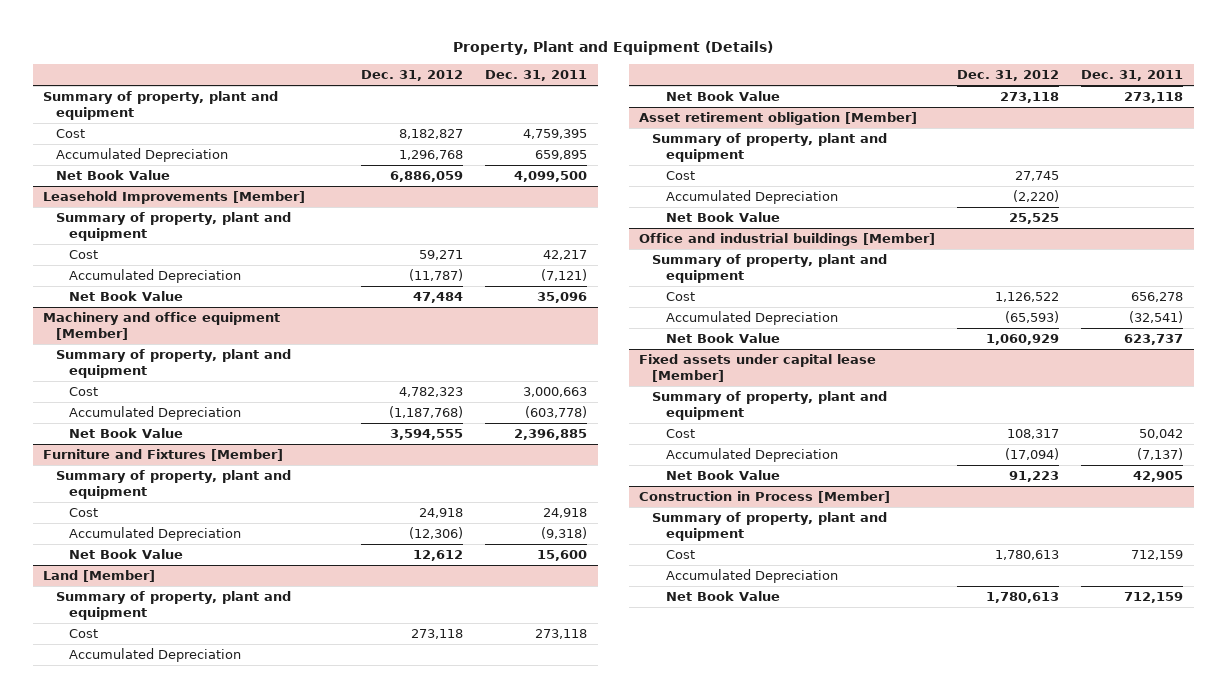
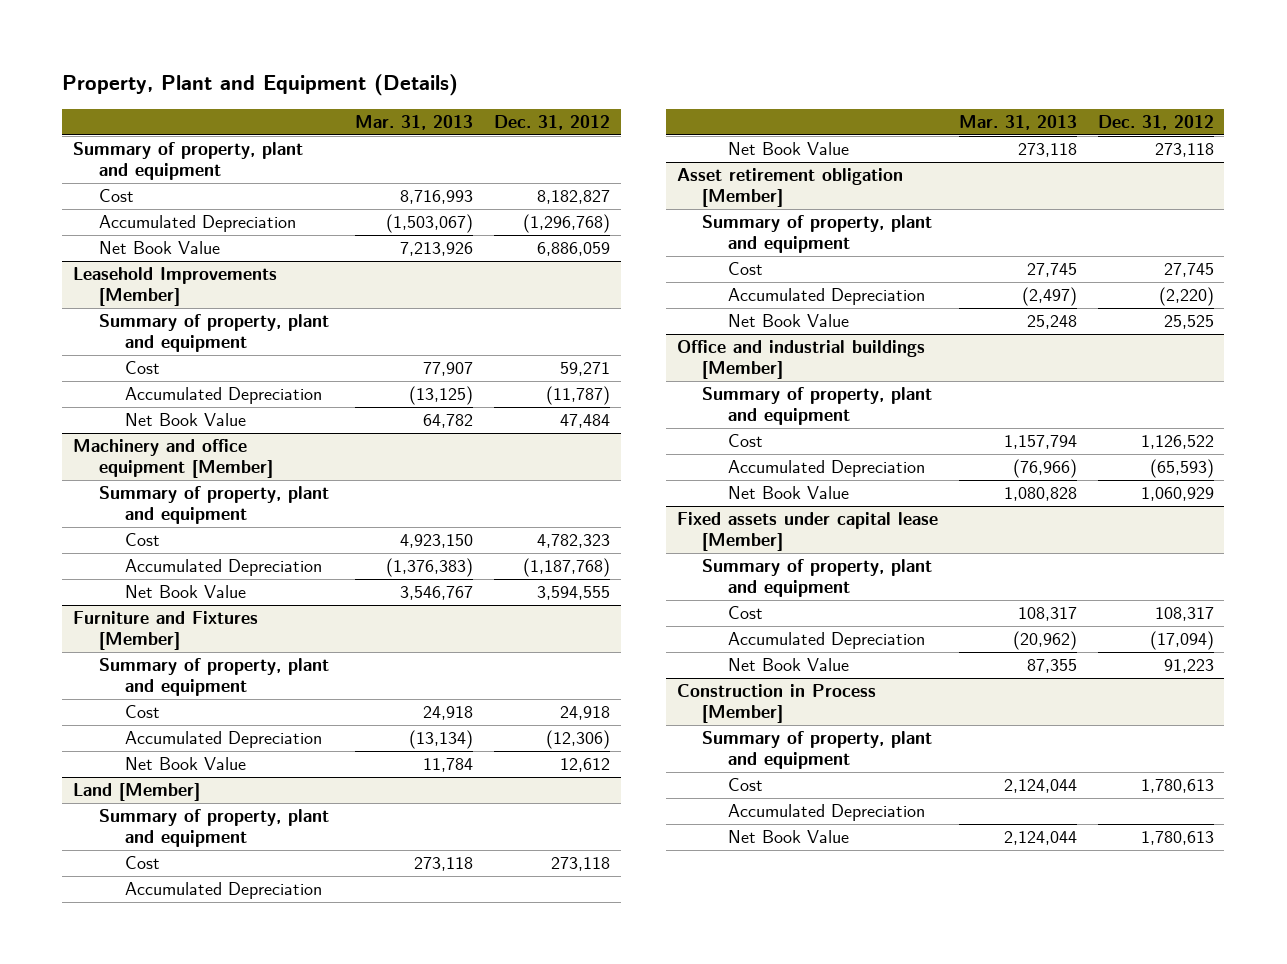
- | Dec. 31, 2012 | Dec. 31, 2011
+ | Mar. 31, 2013 | Dec. 31, 2012
- Accumulated Depreciation | 1,296,768 | 659,895
+ Accumulated Depreciation | (1,503,067) | (1,296,768)

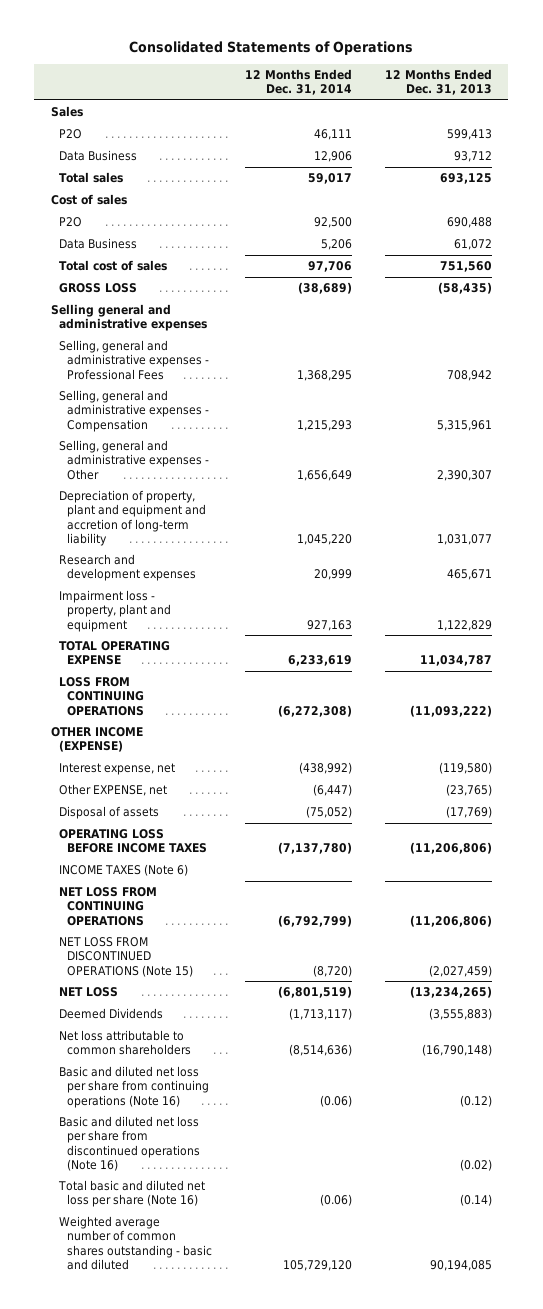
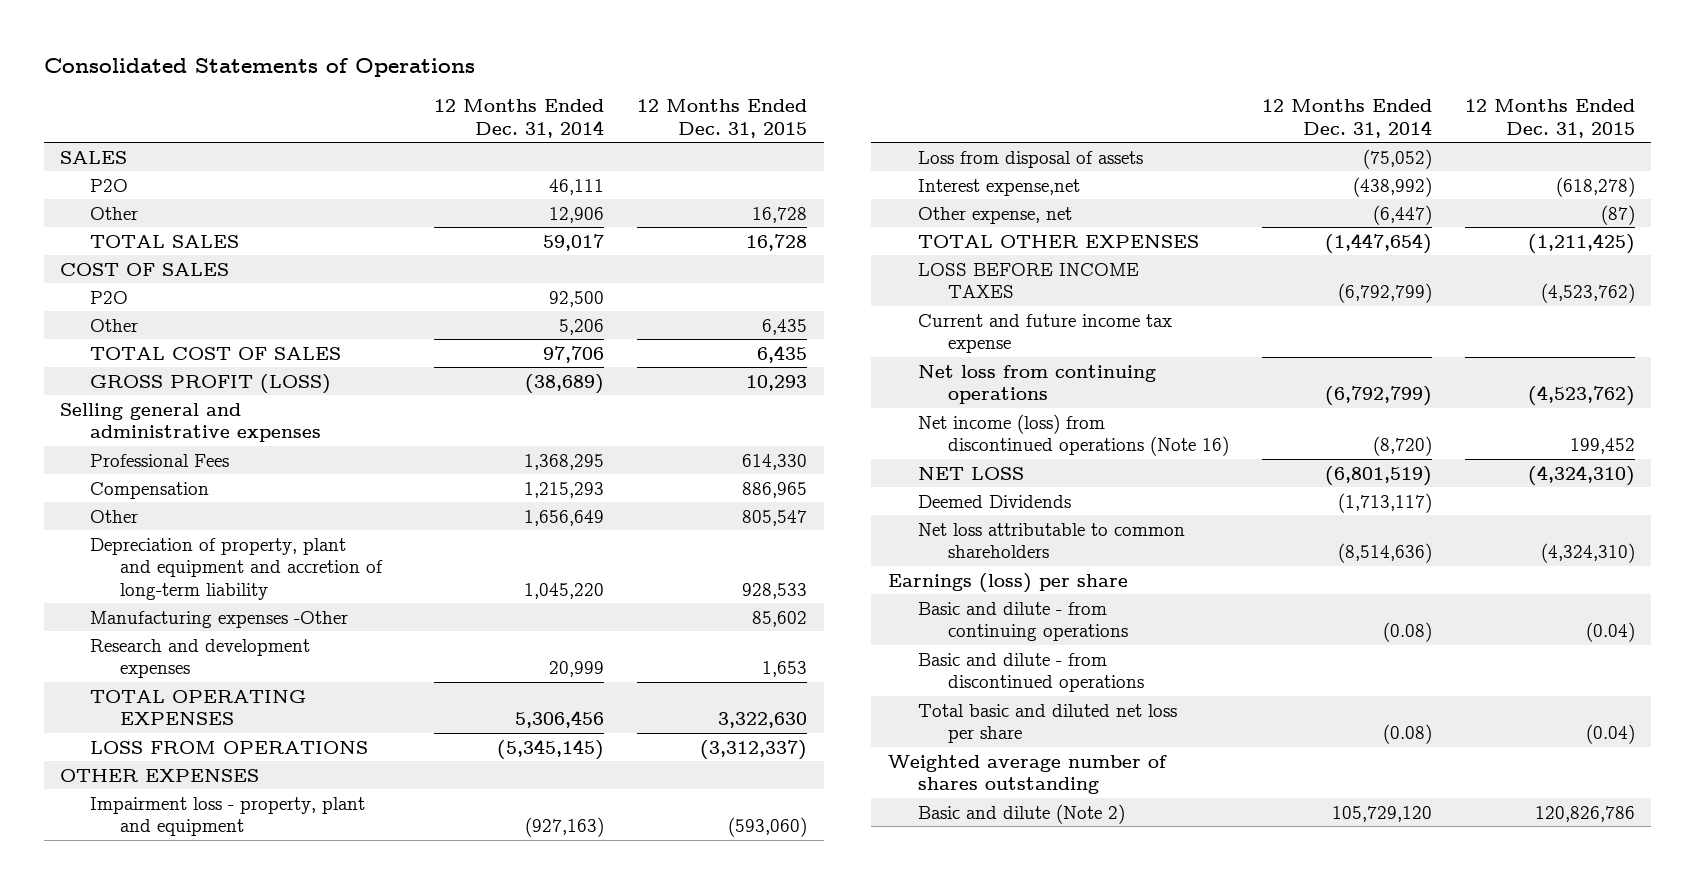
- | 12 Months Ended Dec. 31, 2014 | 12 Months Ended Dec. 31, 2013
+ | 12 Months Ended Dec. 31, 2014 | 12 Months Ended Dec. 31, 2015
- Sales
+ SALES
- Data Business | 12,906 | 93,712
- Total sales | 59,017 | 693,125
- Cost of sales
+ Other | 12,906 | 16,728
+ TOTAL SALES | 59,017 | 16,728
+ COST OF SALES
- Data Business | 5,206 | 61,072
- Total cost of sales | 97,706 | 751,560
- GROSS LOSS | (38,689) | (58,435)
+ Other | 5,206 | 6,435
+ TOTAL COST OF SALES | 97,706 | 6,435
+ GROSS PROFIT (LOSS) | (38,689) | 10,293
- Selling, general and administrative expenses - Professional Fees | 1,368,295 | 708,942
- Selling, general and administrative expenses - Compensation | 1,215,293 | 5,315,961
- Selling, general and administrative expenses - Other | 1,656,649 | 2,390,307
+ Professional Fees | 1,368,295 | 614,330
+ Compensation | 1,215,293 | 886,965
+ Other | 1,656,649 | 805,547
+ Manufacturing expenses -Other | | 85,602
- Impairment loss - property, plant and equipment | 927,163 | 1,122,829
- TOTAL OPERATING EXPENSE | 6,233,619 | 11,034,787
- LOSS FROM CONTINUING OPERATIONS | (6,272,308) | (11,093,222)
- OTHER INCOME (EXPENSE)
- Interest expense, net | (438,992) | (119,580)
- Other EXPENSE, net | (6,447) | (23,765)
- Disposal of assets | (75,052) | (17,769)
- OPERATING LOSS BEFORE INCOME TAXES | (7,137,780) | (11,206,806)
- INCOME TAXES (Note 6)
- NET LOSS FROM CONTINUING OPERATIONS | (6,792,799) | (11,206,806)
- NET LOSS FROM DISCONTINUED OPERATIONS (Note 15) | (8,720) | (2,027,459)
+ TOTAL OPERATING EXPENSES | 5,306,456 | 3,322,630
+ LOSS FROM OPERATIONS | (5,345,145) | (3,312,337)
+ OTHER EXPENSES
+ Impairment loss - property, plant and equipment | (927,163) | (593,060)
+ Loss from disposal of assets | (75,052) |
+ Interest expense,net | (438,992) | (618,278)
+ Other expense, net | (6,447) | (87)
+ TOTAL OTHER EXPENSES | (1,447,654) | (1,211,425)
+ LOSS BEFORE INCOME TAXES | (6,792,799) | (4,523,762)
+ Current and future income tax expense
+ Net loss from continuing operations | (6,792,799) | (4,523,762)
+ Net income (loss) from discontinued operations (Note 16) | (8,720) | 199,452
- Basic and diluted net loss per share from continuing operations (Note 16) | (0.06) | (0.12)
- Basic and diluted net loss per share from discontinued operations (Note 16) | | (0.02)
- Total basic and diluted net loss per share (Note 16) | (0.06) | (0.14)
- Weighted average number of common shares outstanding - basic and diluted | 105,729,120 | 90,194,085
+ Earnings (loss) per share
+ Basic and dilute - from continuing operations | (0.08) | (0.04)
+ Basic and dilute - from discontinued operations
+ Total basic and diluted net loss per share | (0.08) | (0.04)
+ Weighted average number of shares outstanding
+ Basic and dilute (Note 2) | 105,729,120 | 120,826,786

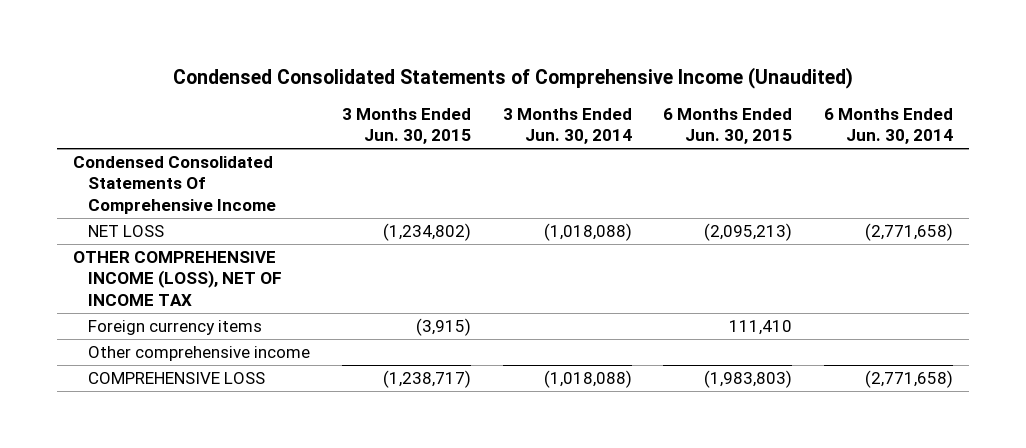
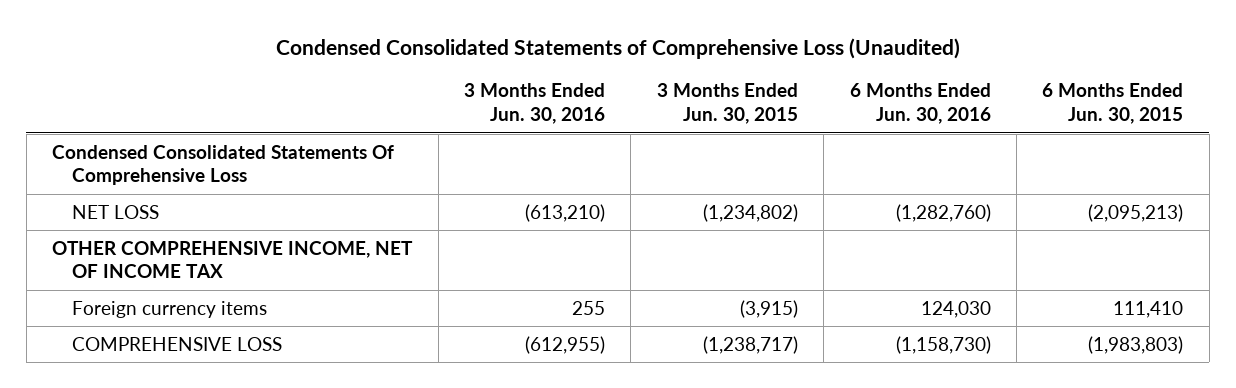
- Condensed Consolidated Statements of Comprehensive Income (Unaudited)
+ Condensed Consolidated Statements of Comprehensive Loss (Unaudited)
- | 3 Months Ended Jun. 30, 2015 | 3 Months Ended Jun. 30, 2014 | 6 Months Ended Jun. 30, 2015 | 6 Months Ended Jun. 30, 2014
+ | 3 Months Ended Jun. 30, 2016 | 3 Months Ended Jun. 30, 2015 | 6 Months Ended Jun. 30, 2016 | 6 Months Ended Jun. 30, 2015
- Condensed Consolidated Statements Of Comprehensive Income
+ Condensed Consolidated Statements Of Comprehensive Loss
- OTHER COMPREHENSIVE INCOME (LOSS), NET OF INCOME TAX
+ OTHER COMPREHENSIVE INCOME, NET OF INCOME TAX
- Other comprehensive income

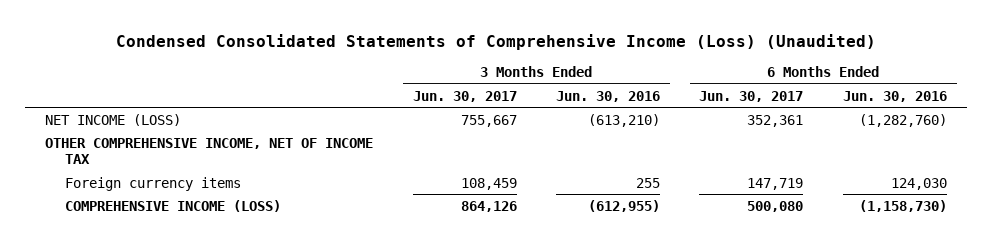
- Condensed Consolidated Statements of Comprehensive Loss (Unaudited)
+ Condensed Consolidated Statements of Comprehensive Income (Loss) (Unaudited)
- | 3 Months Ended Jun. 30, 2016 | 3 Months Ended Jun. 30, 2015 | 6 Months Ended Jun. 30, 2016 | 6 Months Ended Jun. 30, 2015
+ | 3 Months Ended Jun. 30, 2017 | 3 Months Ended Jun. 30, 2016 | 6 Months Ended Jun. 30, 2017 | 6 Months Ended Jun. 30, 2016
- Condensed Consolidated Statements Of Comprehensive Loss
- NET LOSS | (613,210) | (1,234,802) | (1,282,760) | (2,095,213)
+ NET INCOME (LOSS) | 755,667 | (613,210) | 352,361 | (1,282,760)
- COMPREHENSIVE LOSS | (612,955) | (1,238,717) | (1,158,730) | (1,983,803)
+ COMPREHENSIVE INCOME (LOSS) | 864,126 | (612,955) | 500,080 | (1,158,730)

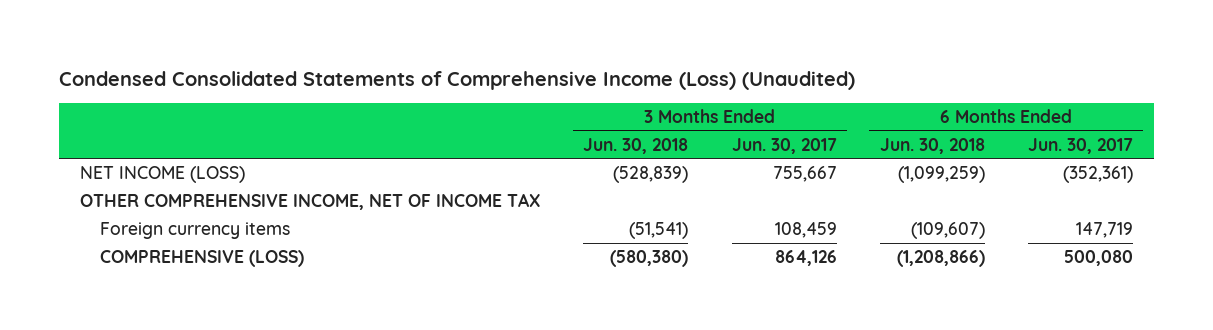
- | 3 Months Ended Jun. 30, 2017 | 3 Months Ended Jun. 30, 2016 | 6 Months Ended Jun. 30, 2017 | 6 Months Ended Jun. 30, 2016
+ | 3 Months Ended Jun. 30, 2018 | 3 Months Ended Jun. 30, 2017 | 6 Months Ended Jun. 30, 2018 | 6 Months Ended Jun. 30, 2017
- NET INCOME (LOSS) | 755,667 | (613,210) | 352,361 | (1,282,760)
+ NET INCOME (LOSS) | (528,839) | 755,667 | (1,099,259) | (352,361)
- COMPREHENSIVE INCOME (LOSS) | 864,126 | (612,955) | 500,080 | (1,158,730)
+ COMPREHENSIVE (LOSS) | (580,380) | 864,126 | (1,208,866) | 500,080

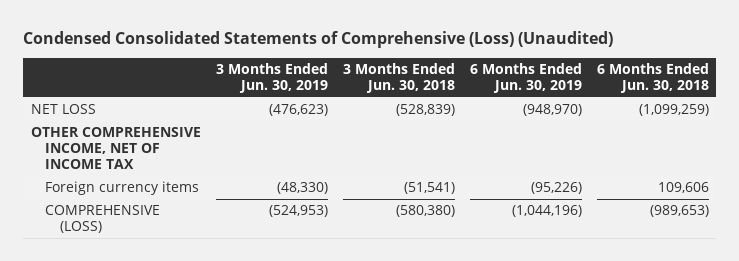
- Condensed Consolidated Statements of Comprehensive Income (Loss) (Unaudited)
+ Condensed Consolidated Statements of Comprehensive (Loss) (Unaudited)
- | 3 Months Ended Jun. 30, 2018 | 3 Months Ended Jun. 30, 2017 | 6 Months Ended Jun. 30, 2018 | 6 Months Ended Jun. 30, 2017
+ | 3 Months Ended Jun. 30, 2019 | 3 Months Ended Jun. 30, 2018 | 6 Months Ended Jun. 30, 2019 | 6 Months Ended Jun. 30, 2018
- NET INCOME (LOSS) | (528,839) | 755,667 | (1,099,259) | (352,361)
+ NET LOSS | (476,623) | (528,839) | (948,970) | (1,099,259)
- Foreign currency items | (51,541) | 108,459 | (109,607) | 147,719
- COMPREHENSIVE (LOSS) | (580,380) | 864,126 | (1,208,866) | 500,080
+ Foreign currency items | (48,330) | (51,541) | (95,226) | 109,606
+ COMPREHENSIVE (LOSS) | (524,953) | (580,380) | (1,044,196) | (989,653)

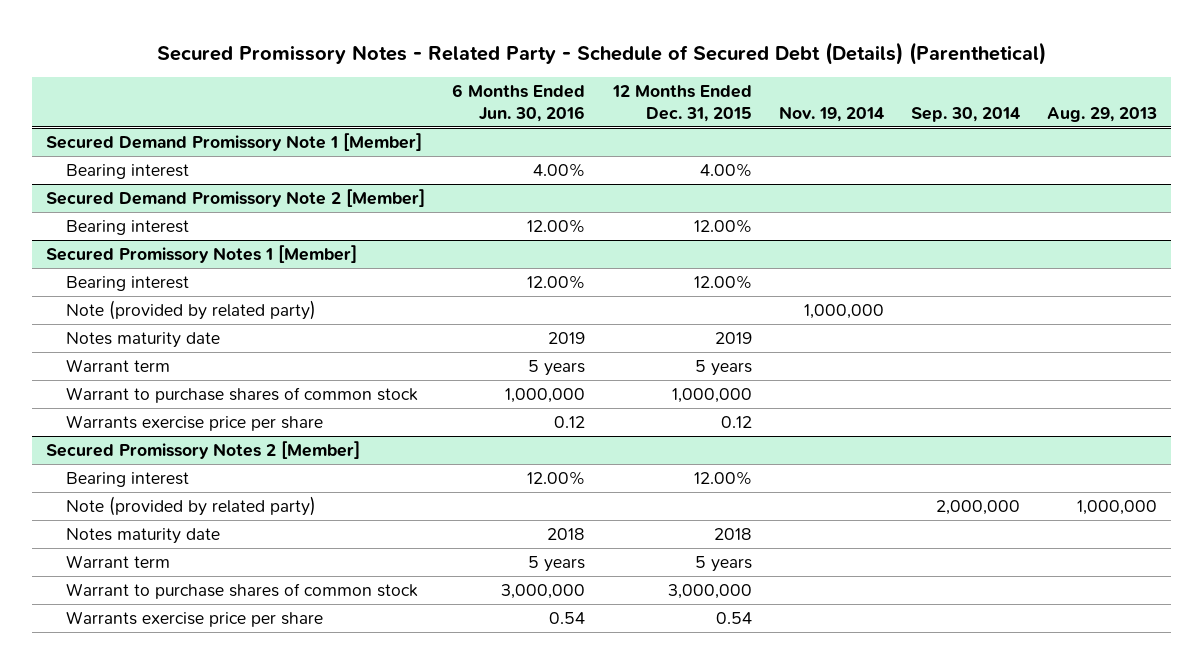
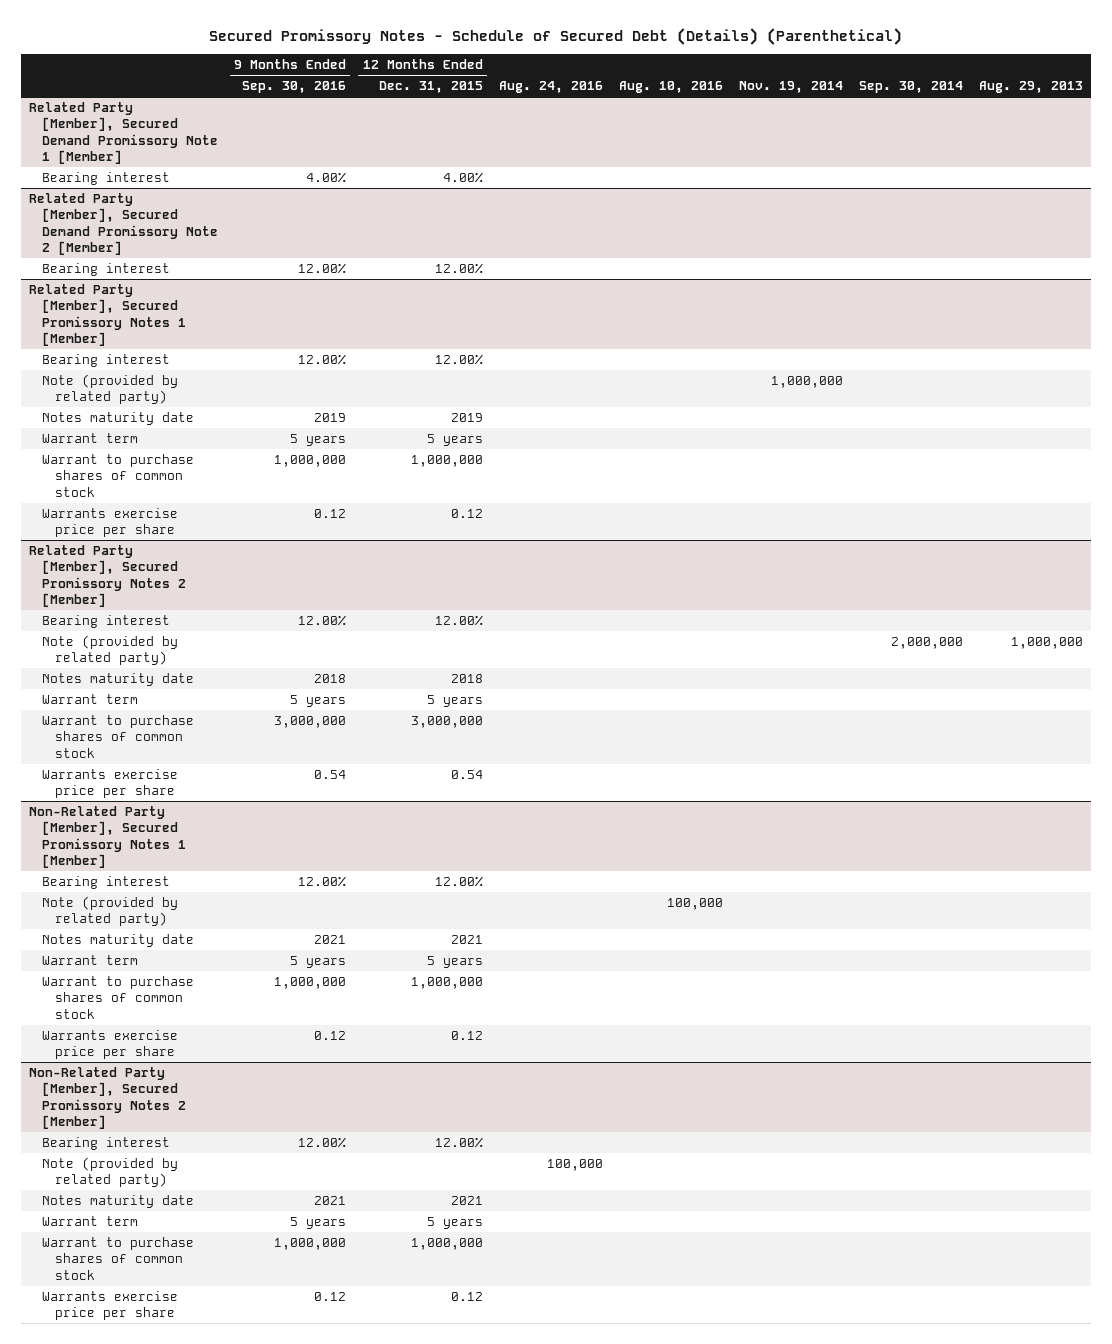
- Secured Promissory Notes - Related Party - Schedule of Secured Debt (Details) (Parenthetical)
+ Secured Promissory Notes - Schedule of Secured Debt (Details) (Parenthetical)
- | 6 Months Ended Jun. 30, 2016 | 12 Months Ended Dec. 31, 2015 | Nov. 19, 2014 | Sep. 30, 2014 | Aug. 29, 2013
+ | 9 Months Ended Sep. 30, 2016 | 12 Months Ended Dec. 31, 2015 | Aug. 24, 2016 | Aug. 10, 2016 | Nov. 19, 2014 | Sep. 30, 2014 | Aug. 29, 2013
- Secured Demand Promissory Note 1 [Member]
+ Related Party [Member], Secured Demand Promissory Note 1 [Member]
- Secured Demand Promissory Note 2 [Member]
+ Related Party [Member], Secured Demand Promissory Note 2 [Member]
- Secured Promissory Notes 1 [Member]
+ Related Party [Member], Secured Promissory Notes 1 [Member]
- Secured Promissory Notes 2 [Member]
+ Related Party [Member], Secured Promissory Notes 2 [Member]
+ Non-Related Party [Member], Secured Promissory Notes 1 [Member]
+ Bearing interest | 12.00% | 12.00% | | | | |
+ Note (provided by related party) | | | | 100,000 | | |
+ Notes maturity date | 2021 | 2021 | | | | |
+ Warrant term | 5 years | 5 years | | | | |
+ Warrant to purchase shares of common stock | 1,000,000 | 1,000,000 | | | | |
+ Warrants exercise price per share | 0.12 | 0.12 | | | | |
+ Non-Related Party [Member], Secured Promissory Notes 2 [Member]
+ Bearing interest | 12.00% | 12.00% | | | | |
+ Note (provided by related party) | | | 100,000 | | | |
+ Notes maturity date | 2021 | 2021 | | | | |
+ Warrant term | 5 years | 5 years | | | | |
+ Warrant to purchase shares of common stock | 1,000,000 | 1,000,000 | | | | |
+ Warrants exercise price per share | 0.12 | 0.12 | | | | |

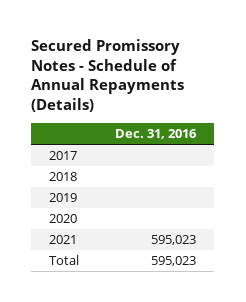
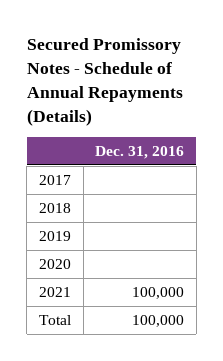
- 2021 | 595,023
- Total | 595,023
+ 2021 | 100,000
+ Total | 100,000

